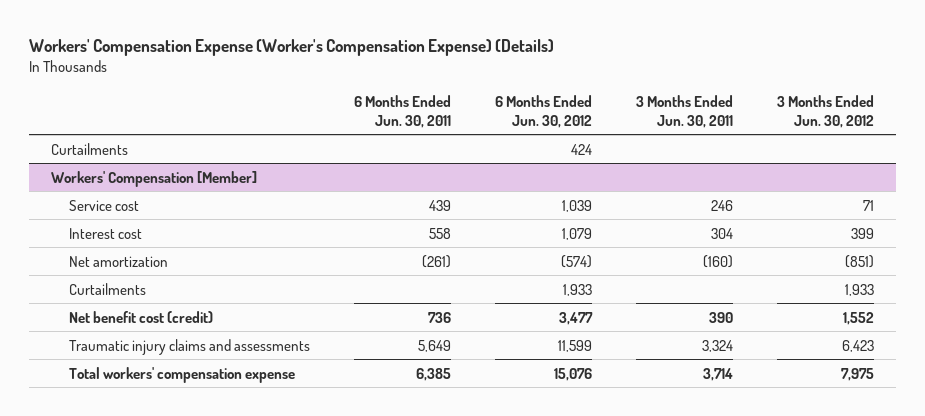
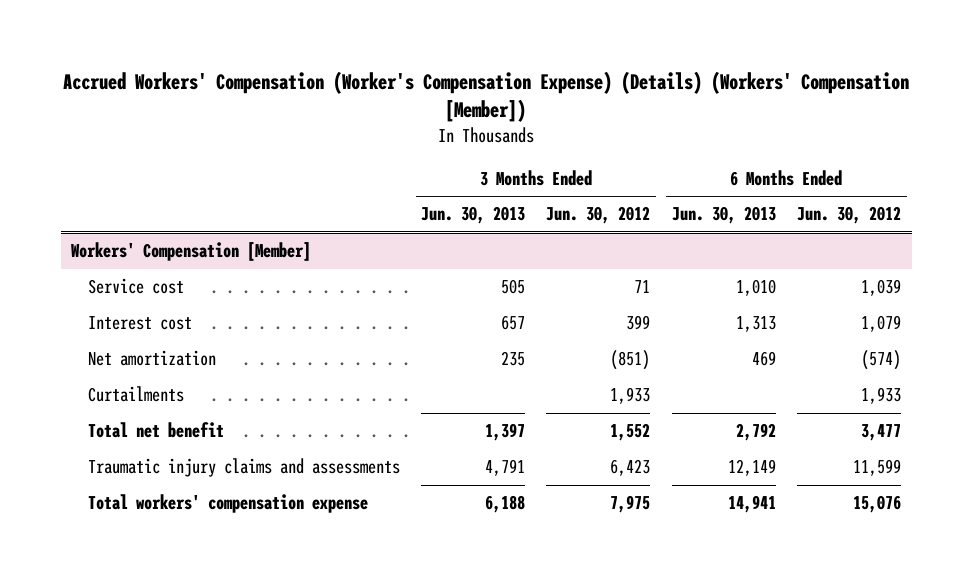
- Workers' Compensation Expense (Worker's Compensation Expense) (Details)
+ Accrued Workers' Compensation (Worker's Compensation Expense) (Details) (Workers' Compensation [Member])
- | 6 Months Ended Jun. 30, 2011 | 6 Months Ended Jun. 30, 2012 | 3 Months Ended Jun. 30, 2011 | 3 Months Ended Jun. 30, 2012
+ | 3 Months Ended Jun. 30, 2013 | 3 Months Ended Jun. 30, 2012 | 6 Months Ended Jun. 30, 2013 | 6 Months Ended Jun. 30, 2012
- Curtailments | | 424 | |
@ Workers' Compensation [Member]
- Net benefit cost (credit) | 736 | 3,477 | 390 | 1,552
+ Total net benefit | 1,397 | 1,552 | 2,792 | 3,477

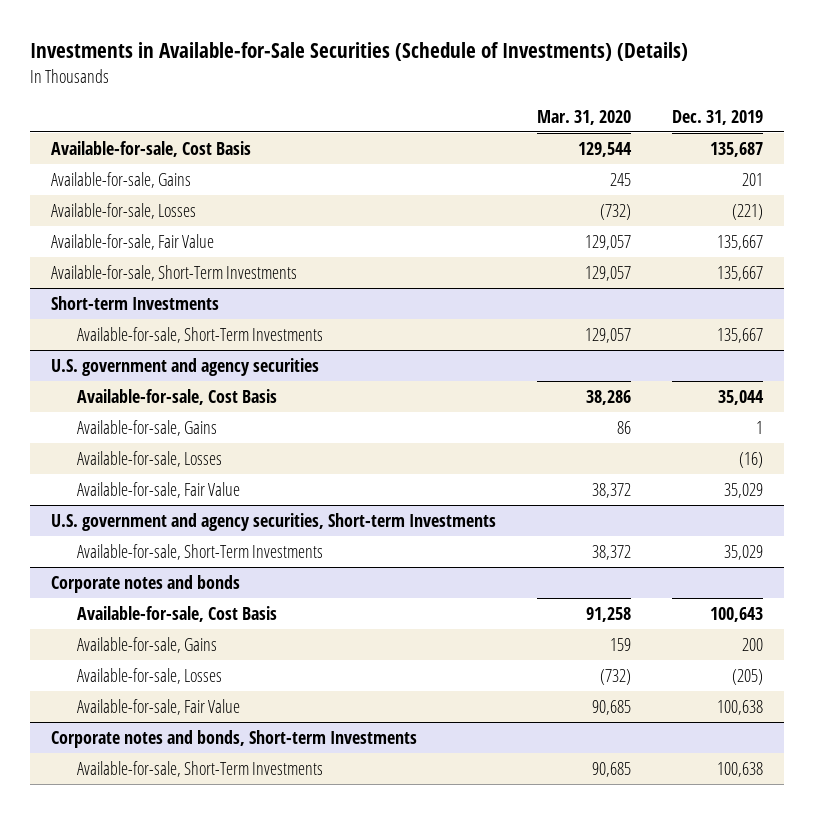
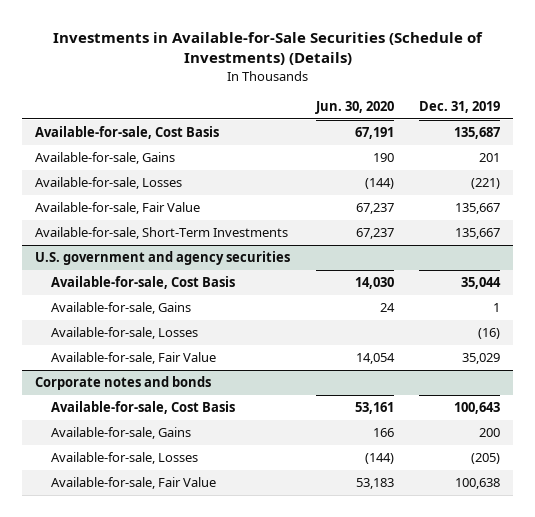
- | Mar. 31, 2020 | Dec. 31, 2019
+ | Jun. 30, 2020 | Dec. 31, 2019
- Short-term Investments
- Available-for-sale, Short-Term Investments | 129,057 | 135,667
- U.S. government and agency securities, Short-term Investments
- Available-for-sale, Short-Term Investments | 38,372 | 35,029
- Corporate notes and bonds, Short-term Investments
- Available-for-sale, Short-Term Investments | 90,685 | 100,638

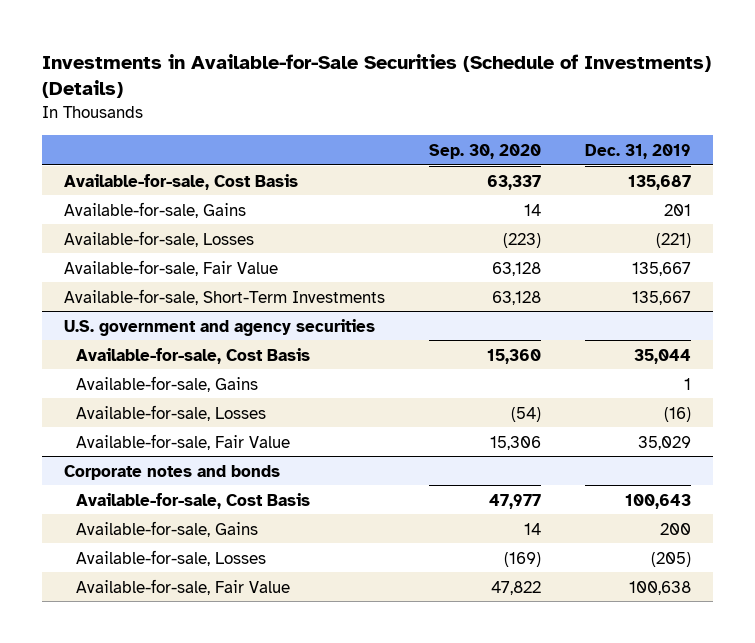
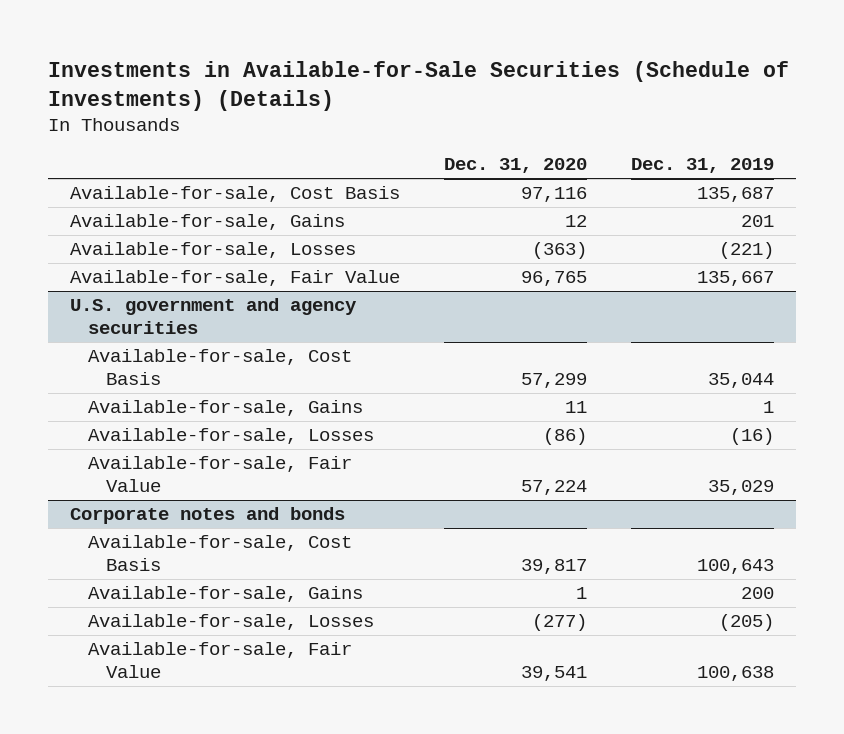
- | Sep. 30, 2020 | Dec. 31, 2019
+ | Dec. 31, 2020 | Dec. 31, 2019
- Available-for-sale, Short-Term Investments | 63,128 | 135,667

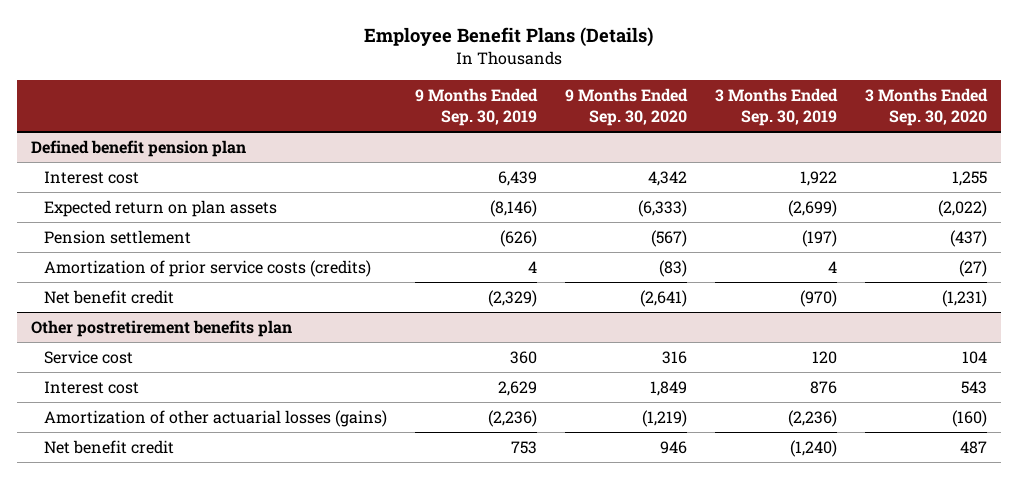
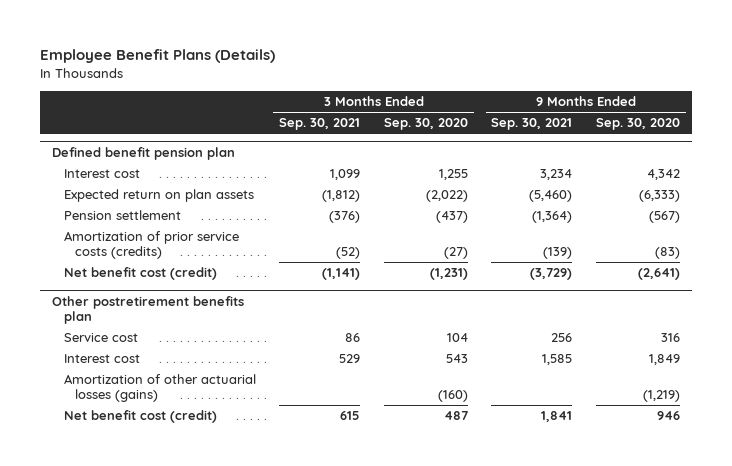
- | 9 Months Ended Sep. 30, 2019 | 9 Months Ended Sep. 30, 2020 | 3 Months Ended Sep. 30, 2019 | 3 Months Ended Sep. 30, 2020
+ | 3 Months Ended Sep. 30, 2021 | 3 Months Ended Sep. 30, 2020 | 9 Months Ended Sep. 30, 2021 | 9 Months Ended Sep. 30, 2020
@ Defined benefit pension plan
- Net benefit credit | (2,329) | (2,641) | (970) | (1,231)
+ Net benefit cost (credit) | (1,141) | (1,231) | (3,729) | (2,641)
@ Other postretirement benefits plan
- Net benefit credit | 753 | 946 | (1,240) | 487
+ Net benefit cost (credit) | 615 | 487 | 1,841 | 946

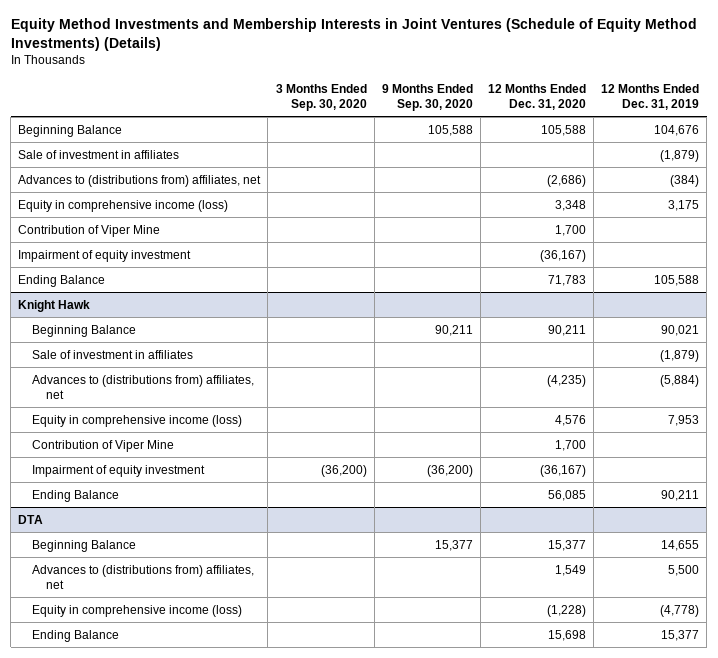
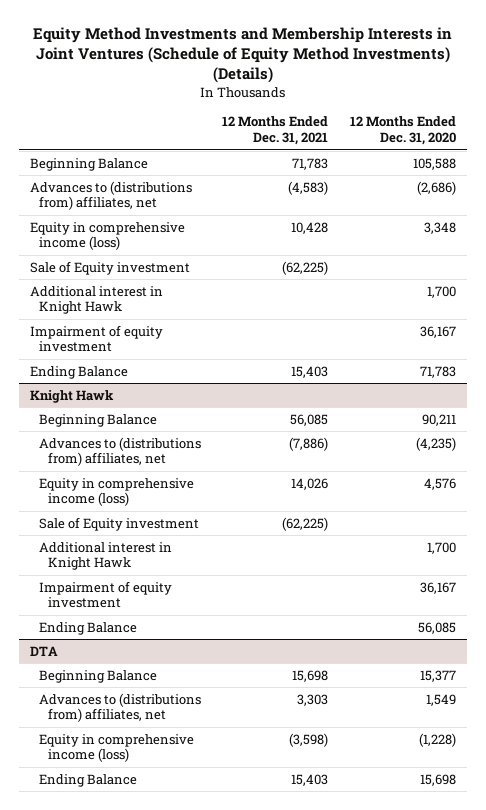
- | 3 Months Ended Sep. 30, 2020 | 9 Months Ended Sep. 30, 2020 | 12 Months Ended Dec. 31, 2020 | 12 Months Ended Dec. 31, 2019
+ | 12 Months Ended Dec. 31, 2021 | 12 Months Ended Dec. 31, 2020
- Sale of investment in affiliates | | | | (1,879)
- Contribution of Viper Mine | | | 1,700 |
- Impairment of equity investment | | | (36,167) |
+ Sale of Equity investment | (62,225) |
+ Additional interest in Knight Hawk | | 1,700
+ Impairment of equity investment | | 36,167
@ Knight Hawk
- Sale of investment in affiliates | | | | (1,879)
- Contribution of Viper Mine | | | 1,700 |
- Impairment of equity investment | (36,200) | (36,200) | (36,167) |
+ Sale of Equity investment | (62,225) |
+ Additional interest in Knight Hawk | | 1,700
+ Impairment of equity investment | | 36,167

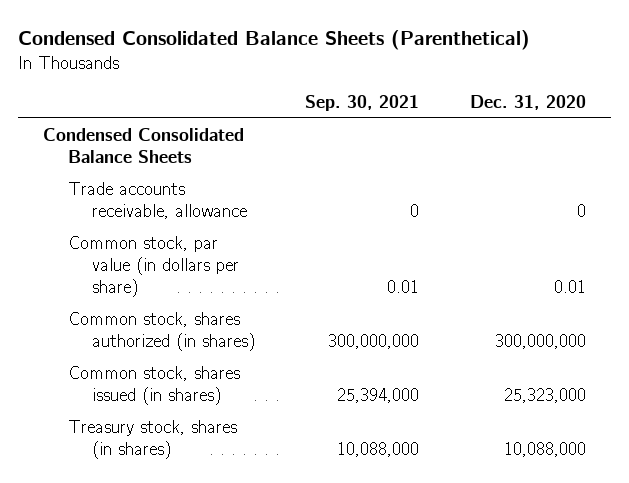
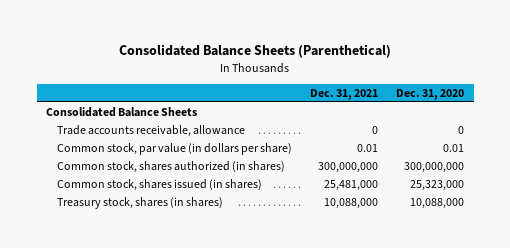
- Condensed Consolidated Balance Sheets (Parenthetical)
+ Consolidated Balance Sheets (Parenthetical)
- | Sep. 30, 2021 | Dec. 31, 2020
+ | Dec. 31, 2021 | Dec. 31, 2020
- Condensed Consolidated Balance Sheets
+ Consolidated Balance Sheets

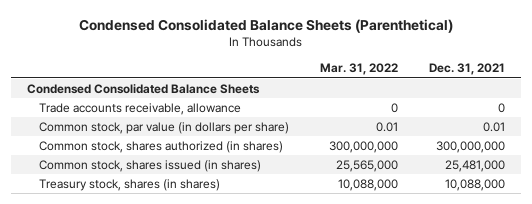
- Consolidated Balance Sheets (Parenthetical)
+ Condensed Consolidated Balance Sheets (Parenthetical)
- | Dec. 31, 2021 | Dec. 31, 2020
+ | Mar. 31, 2022 | Dec. 31, 2021
- Consolidated Balance Sheets
+ Condensed Consolidated Balance Sheets

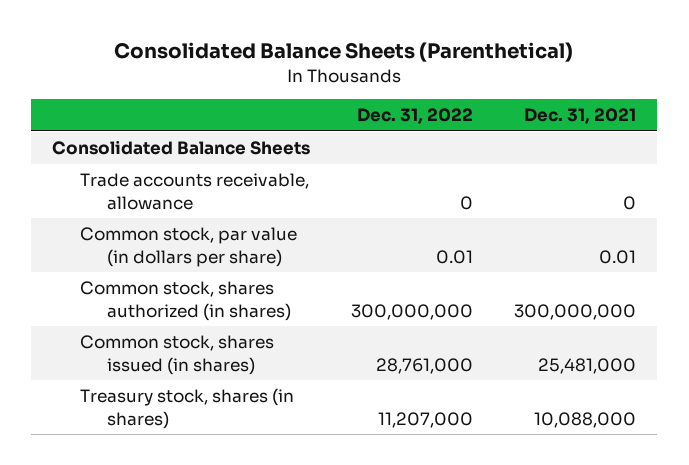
- Condensed Consolidated Balance Sheets (Parenthetical)
+ Consolidated Balance Sheets (Parenthetical)
- | Mar. 31, 2022 | Dec. 31, 2021
+ | Dec. 31, 2022 | Dec. 31, 2021
- Condensed Consolidated Balance Sheets
+ Consolidated Balance Sheets

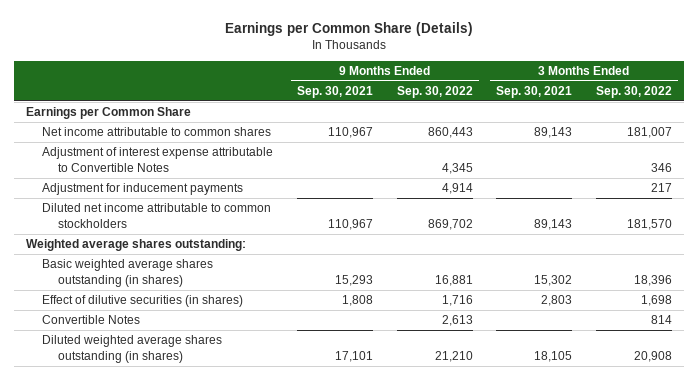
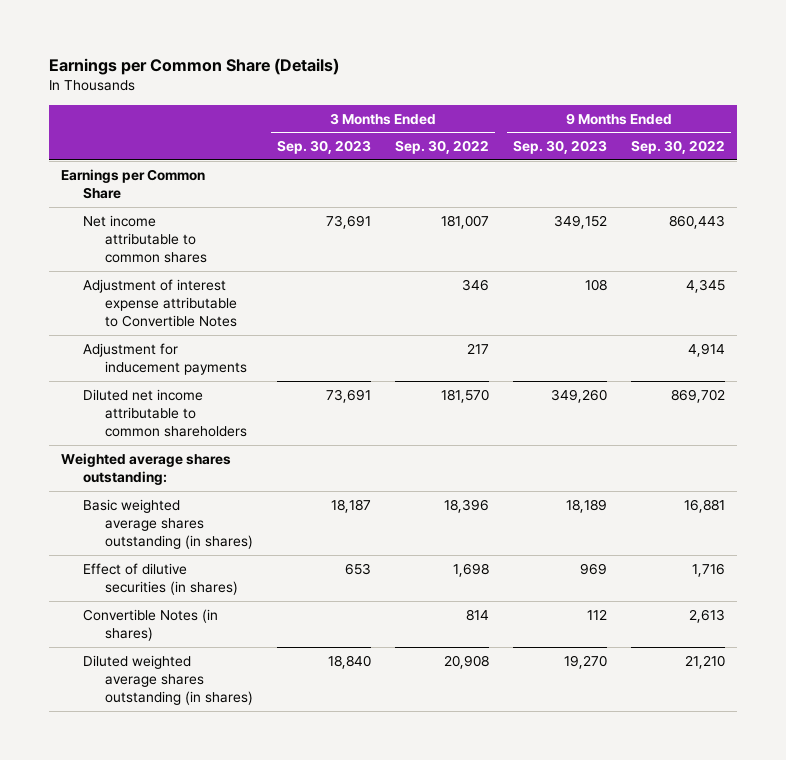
- | 9 Months Ended Sep. 30, 2021 | 9 Months Ended Sep. 30, 2022 | 3 Months Ended Sep. 30, 2021 | 3 Months Ended Sep. 30, 2022
+ | 3 Months Ended Sep. 30, 2023 | 3 Months Ended Sep. 30, 2022 | 9 Months Ended Sep. 30, 2023 | 9 Months Ended Sep. 30, 2022
- Diluted net income attributable to common stockholders | 110,967 | 869,702 | 89,143 | 181,570
+ Diluted net income attributable to common shareholders | 73,691 | 181,570 | 349,260 | 869,702
- Convertible Notes | | 2,613 | | 814
+ Convertible Notes (in shares) | | 814 | 112 | 2,613

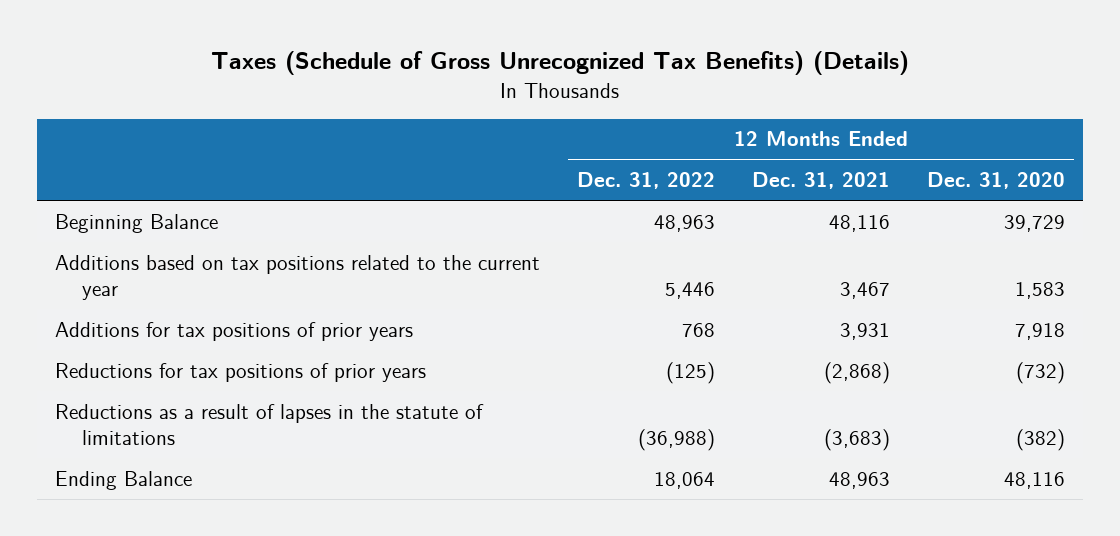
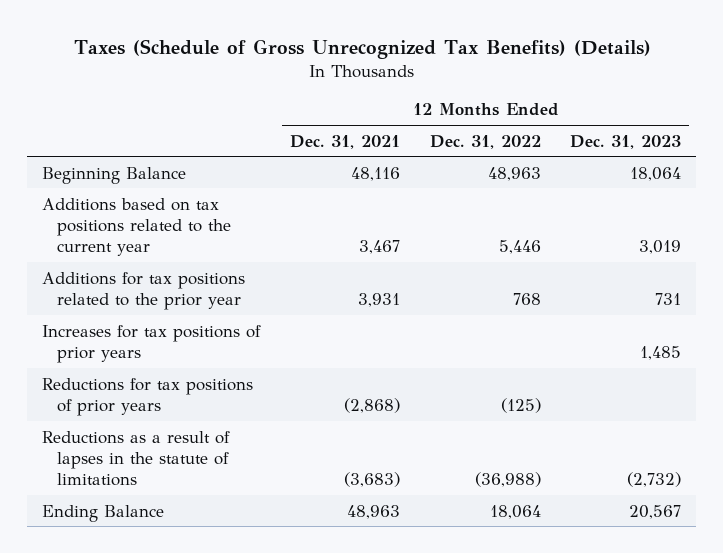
- | 12 Months Ended Dec. 31, 2022 | 12 Months Ended Dec. 31, 2021 | 12 Months Ended Dec. 31, 2020
+ | 12 Months Ended Dec. 31, 2021 | 12 Months Ended Dec. 31, 2022 | 12 Months Ended Dec. 31, 2023
- Additions for tax positions of prior years | 768 | 3,931 | 7,918
+ Additions for tax positions related to the prior year | 3,931 | 768 | 731
+ Increases for tax positions of prior years | | | 1,485

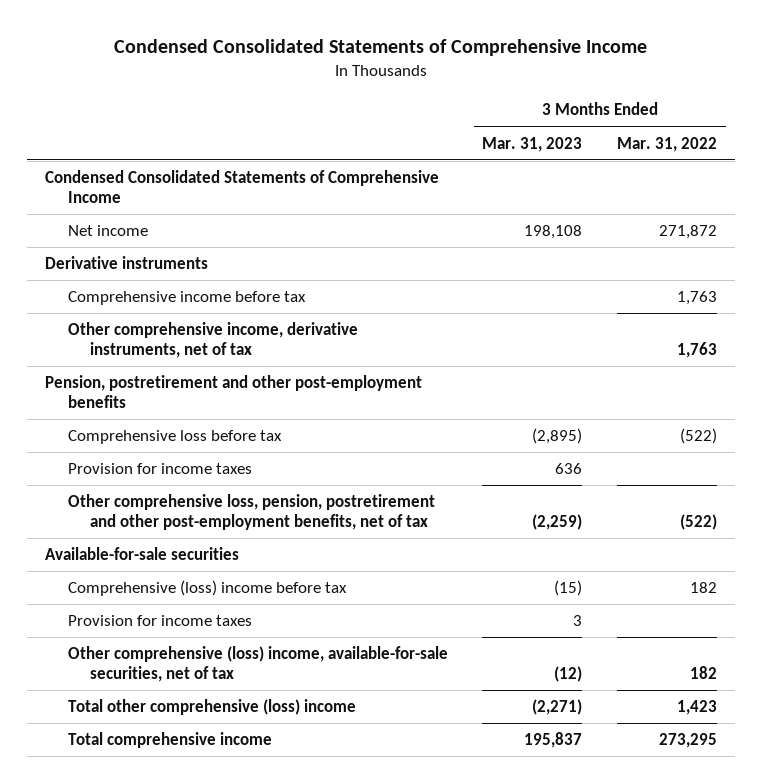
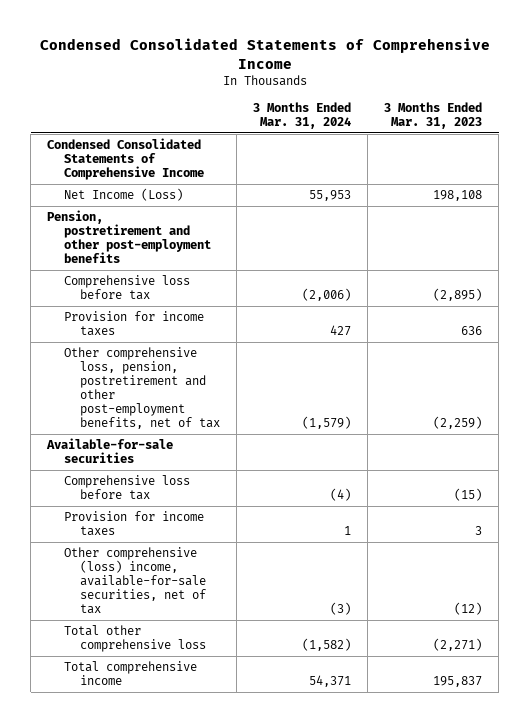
- | 3 Months Ended Mar. 31, 2023 | 3 Months Ended Mar. 31, 2022
+ | 3 Months Ended Mar. 31, 2024 | 3 Months Ended Mar. 31, 2023
- Net income | 198,108 | 271,872
- Derivative instruments
- Comprehensive income before tax | | 1,763
- Other comprehensive income, derivative instruments, net of tax | | 1,763
+ Net Income (Loss) | 55,953 | 198,108
- Comprehensive (loss) income before tax | (15) | 182
+ Comprehensive loss before tax | (4) | (15)
- Total other comprehensive (loss) income | (2,271) | 1,423
+ Total other comprehensive loss | (1,582) | (2,271)

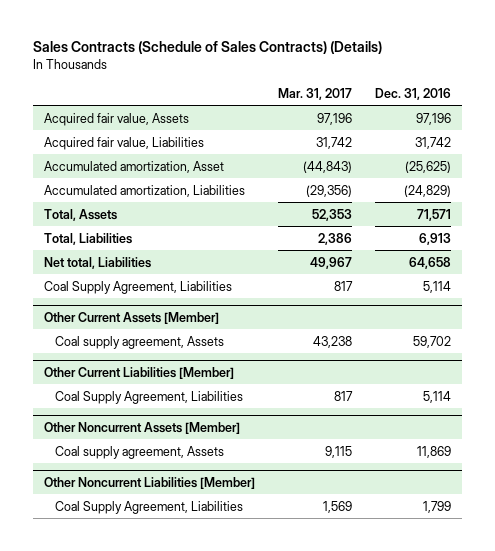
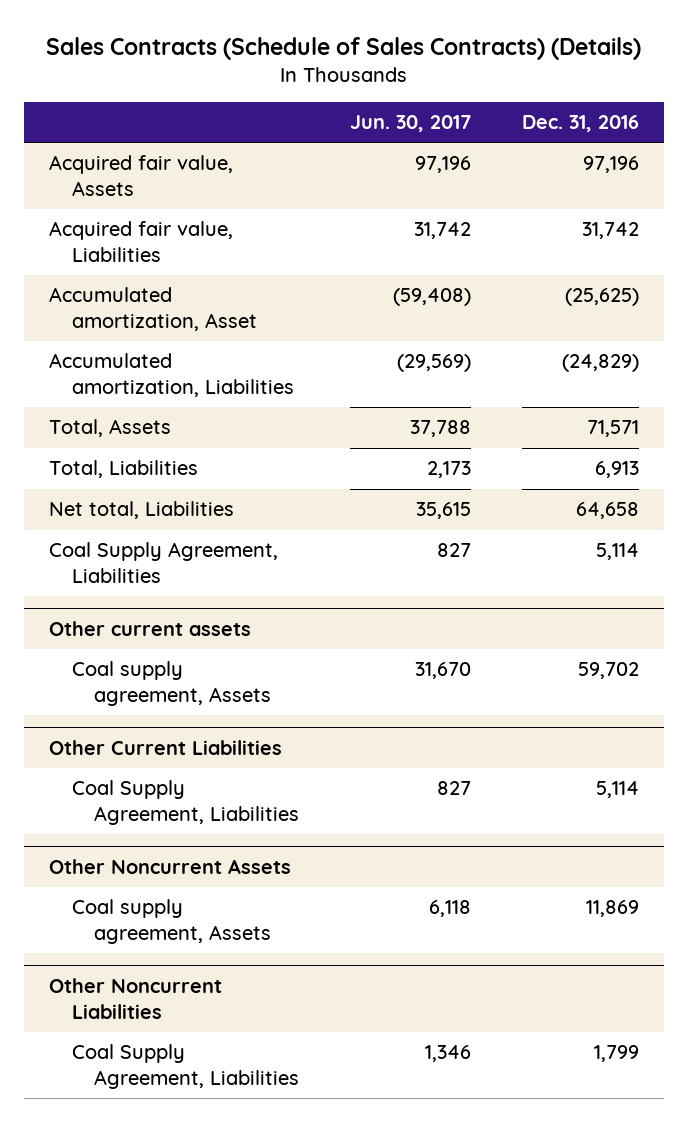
- | Mar. 31, 2017 | Dec. 31, 2016
+ | Jun. 30, 2017 | Dec. 31, 2016
- Other Current Assets [Member]
+ Other current assets
- Other Current Liabilities [Member]
+ Other Current Liabilities
- Other Noncurrent Assets [Member]
+ Other Noncurrent Assets
- Other Noncurrent Liabilities [Member]
+ Other Noncurrent Liabilities

